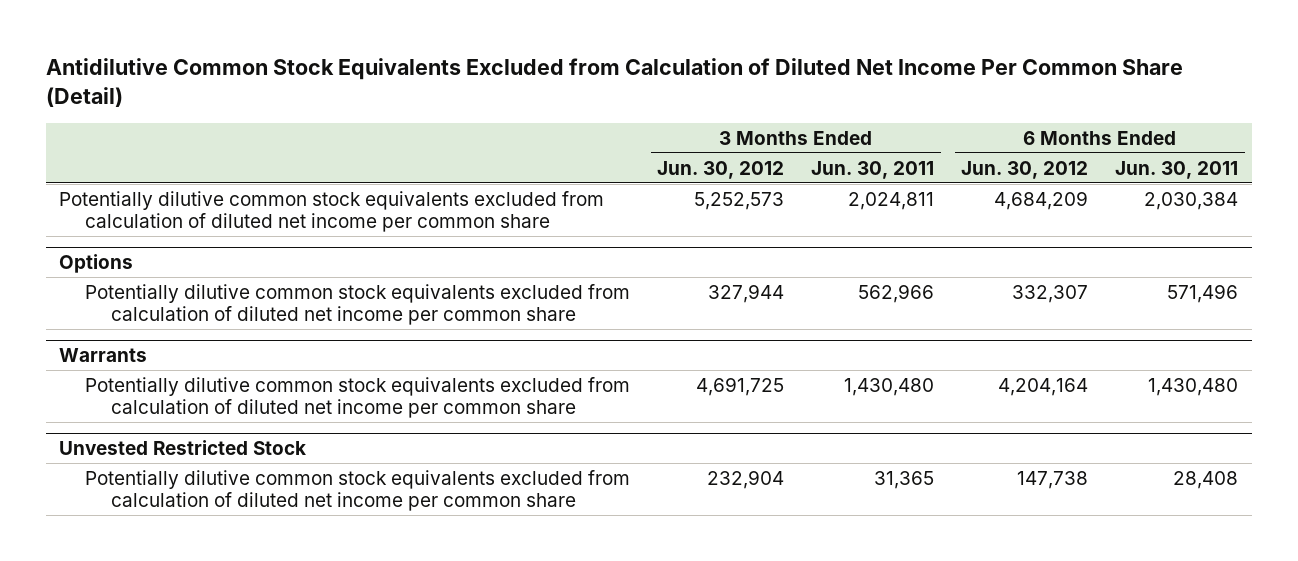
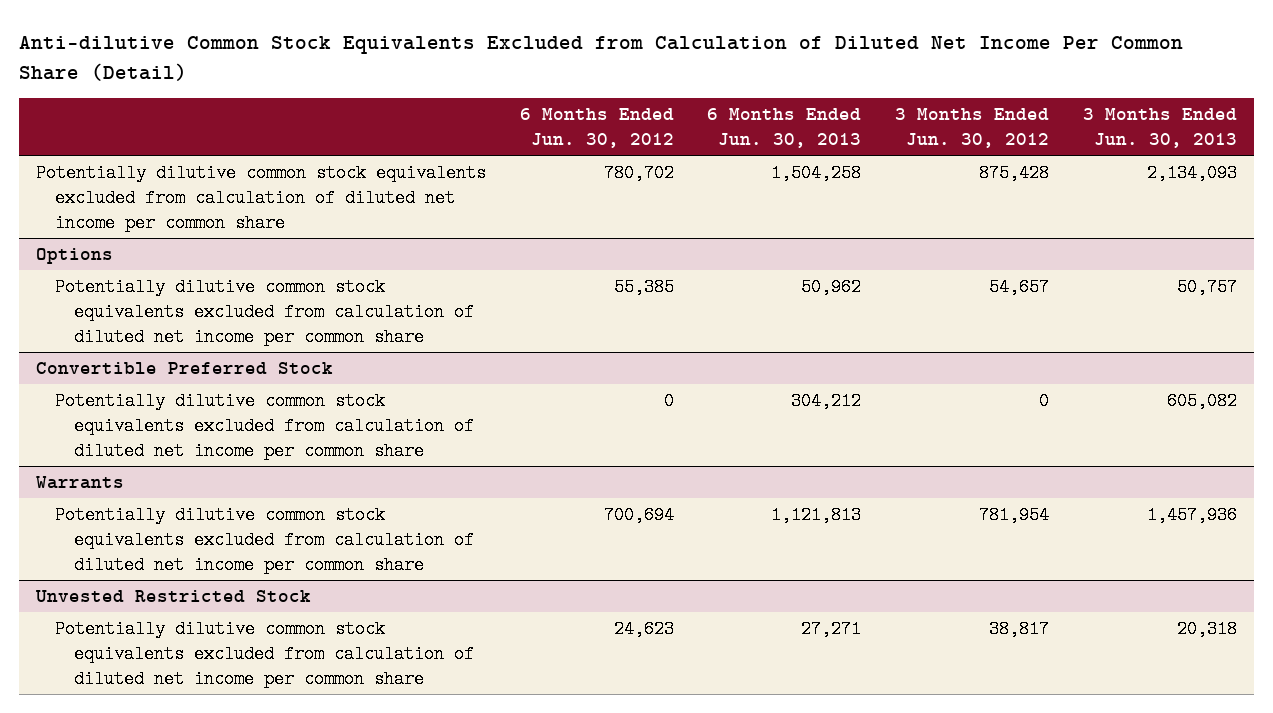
- Antidilutive Common Stock Equivalents Excluded from Calculation of Diluted Net Income Per Common Share (Detail)
+ Anti-dilutive Common Stock Equivalents Excluded from Calculation of Diluted Net Income Per Common Share (Detail)
- | 3 Months Ended Jun. 30, 2012 | 3 Months Ended Jun. 30, 2011 | 6 Months Ended Jun. 30, 2012 | 6 Months Ended Jun. 30, 2011
+ | 6 Months Ended Jun. 30, 2012 | 6 Months Ended Jun. 30, 2013 | 3 Months Ended Jun. 30, 2012 | 3 Months Ended Jun. 30, 2013
- Potentially dilutive common stock equivalents excluded from calculation of diluted net income per common share | 5,252,573 | 2,024,811 | 4,684,209 | 2,030,384
+ Potentially dilutive common stock equivalents excluded from calculation of diluted net income per common share | 780,702 | 1,504,258 | 875,428 | 2,134,093
@ Options
- Potentially dilutive common stock equivalents excluded from calculation of diluted net income per common share | 327,944 | 562,966 | 332,307 | 571,496
+ Potentially dilutive common stock equivalents excluded from calculation of diluted net income per common share | 55,385 | 50,962 | 54,657 | 50,757
+ Convertible Preferred Stock
+ Potentially dilutive common stock equivalents excluded from calculation of diluted net income per common share | 0 | 304,212 | 0 | 605,082
@ Warrants
- Potentially dilutive common stock equivalents excluded from calculation of diluted net income per common share | 4,691,725 | 1,430,480 | 4,204,164 | 1,430,480
+ Potentially dilutive common stock equivalents excluded from calculation of diluted net income per common share | 700,694 | 1,121,813 | 781,954 | 1,457,936
@ Unvested Restricted Stock
- Potentially dilutive common stock equivalents excluded from calculation of diluted net income per common share | 232,904 | 31,365 | 147,738 | 28,408
+ Potentially dilutive common stock equivalents excluded from calculation of diluted net income per common share | 24,623 | 27,271 | 38,817 | 20,318

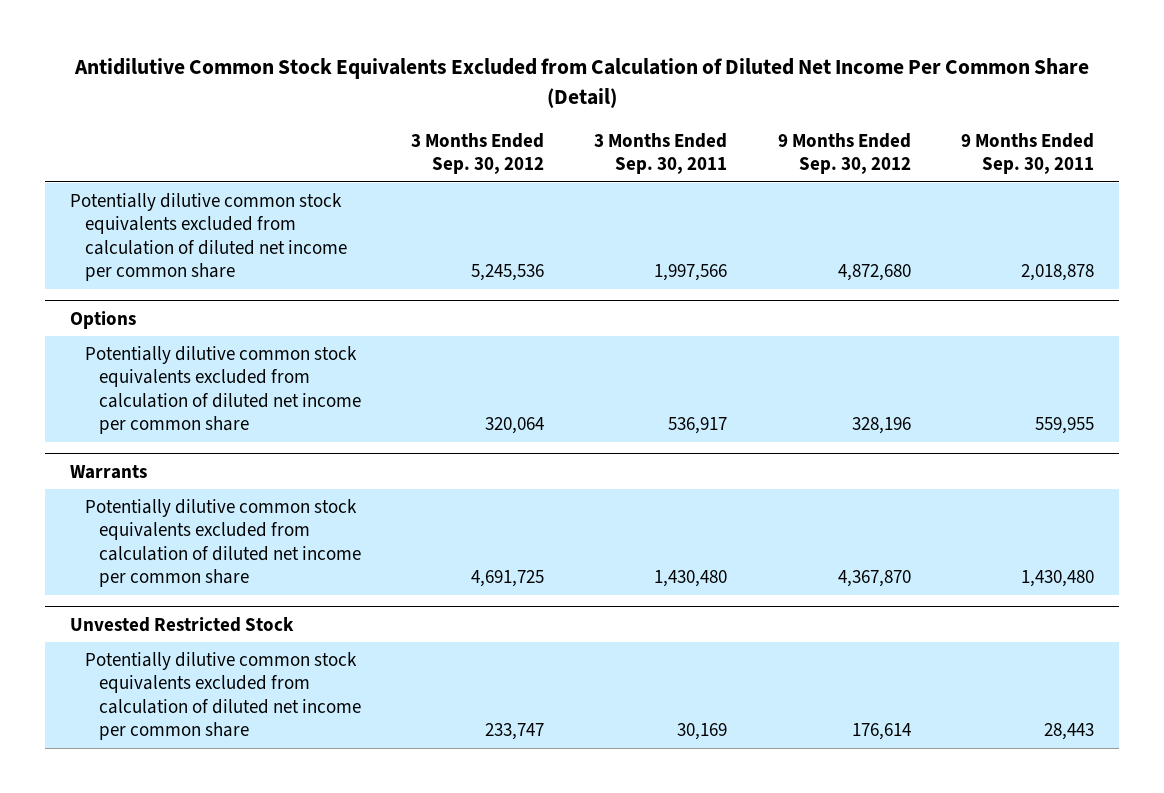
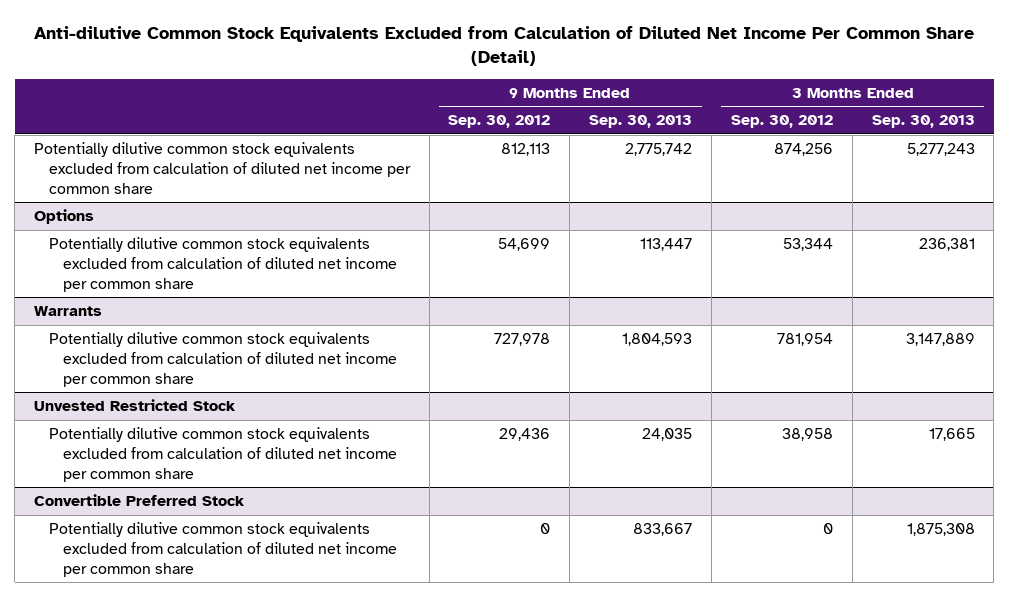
- Antidilutive Common Stock Equivalents Excluded from Calculation of Diluted Net Income Per Common Share (Detail)
+ Anti-dilutive Common Stock Equivalents Excluded from Calculation of Diluted Net Income Per Common Share (Detail)
- | 3 Months Ended Sep. 30, 2012 | 3 Months Ended Sep. 30, 2011 | 9 Months Ended Sep. 30, 2012 | 9 Months Ended Sep. 30, 2011
+ | 9 Months Ended Sep. 30, 2012 | 9 Months Ended Sep. 30, 2013 | 3 Months Ended Sep. 30, 2012 | 3 Months Ended Sep. 30, 2013
- Potentially dilutive common stock equivalents excluded from calculation of diluted net income per common share | 5,245,536 | 1,997,566 | 4,872,680 | 2,018,878
+ Potentially dilutive common stock equivalents excluded from calculation of diluted net income per common share | 812,113 | 2,775,742 | 874,256 | 5,277,243
@ Options
- Potentially dilutive common stock equivalents excluded from calculation of diluted net income per common share | 320,064 | 536,917 | 328,196 | 559,955
+ Potentially dilutive common stock equivalents excluded from calculation of diluted net income per common share | 54,699 | 113,447 | 53,344 | 236,381
@ Warrants
- Potentially dilutive common stock equivalents excluded from calculation of diluted net income per common share | 4,691,725 | 1,430,480 | 4,367,870 | 1,430,480
+ Potentially dilutive common stock equivalents excluded from calculation of diluted net income per common share | 727,978 | 1,804,593 | 781,954 | 3,147,889
@ Unvested Restricted Stock
- Potentially dilutive common stock equivalents excluded from calculation of diluted net income per common share | 233,747 | 30,169 | 176,614 | 28,443
+ Potentially dilutive common stock equivalents excluded from calculation of diluted net income per common share | 29,436 | 24,035 | 38,958 | 17,665
+ Convertible Preferred Stock
+ Potentially dilutive common stock equivalents excluded from calculation of diluted net income per common share | 0 | 833,667 | 0 | 1,875,308

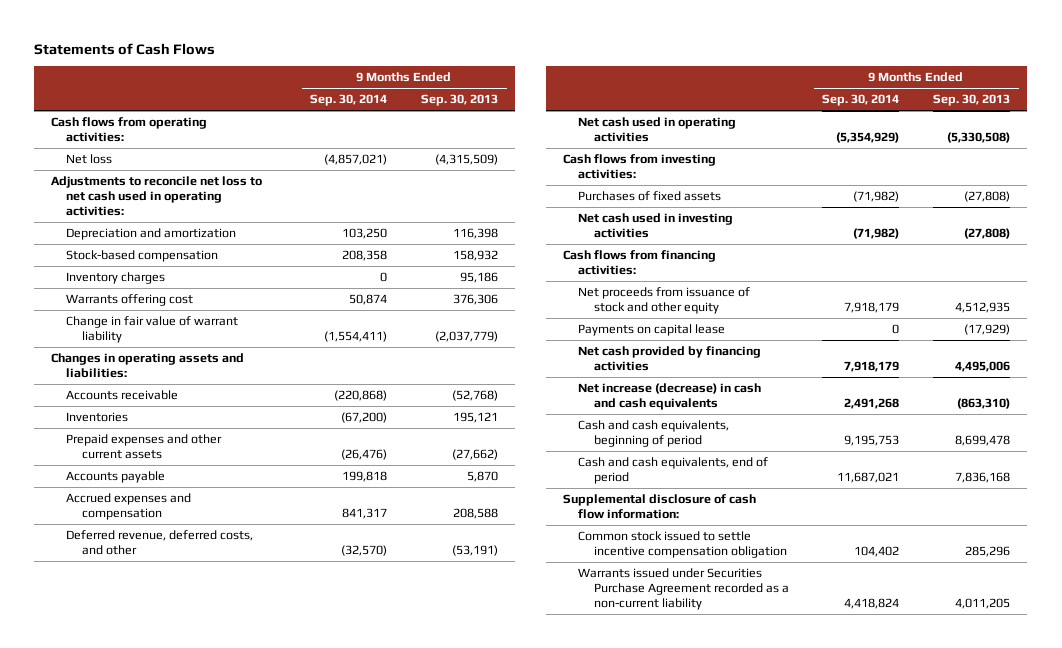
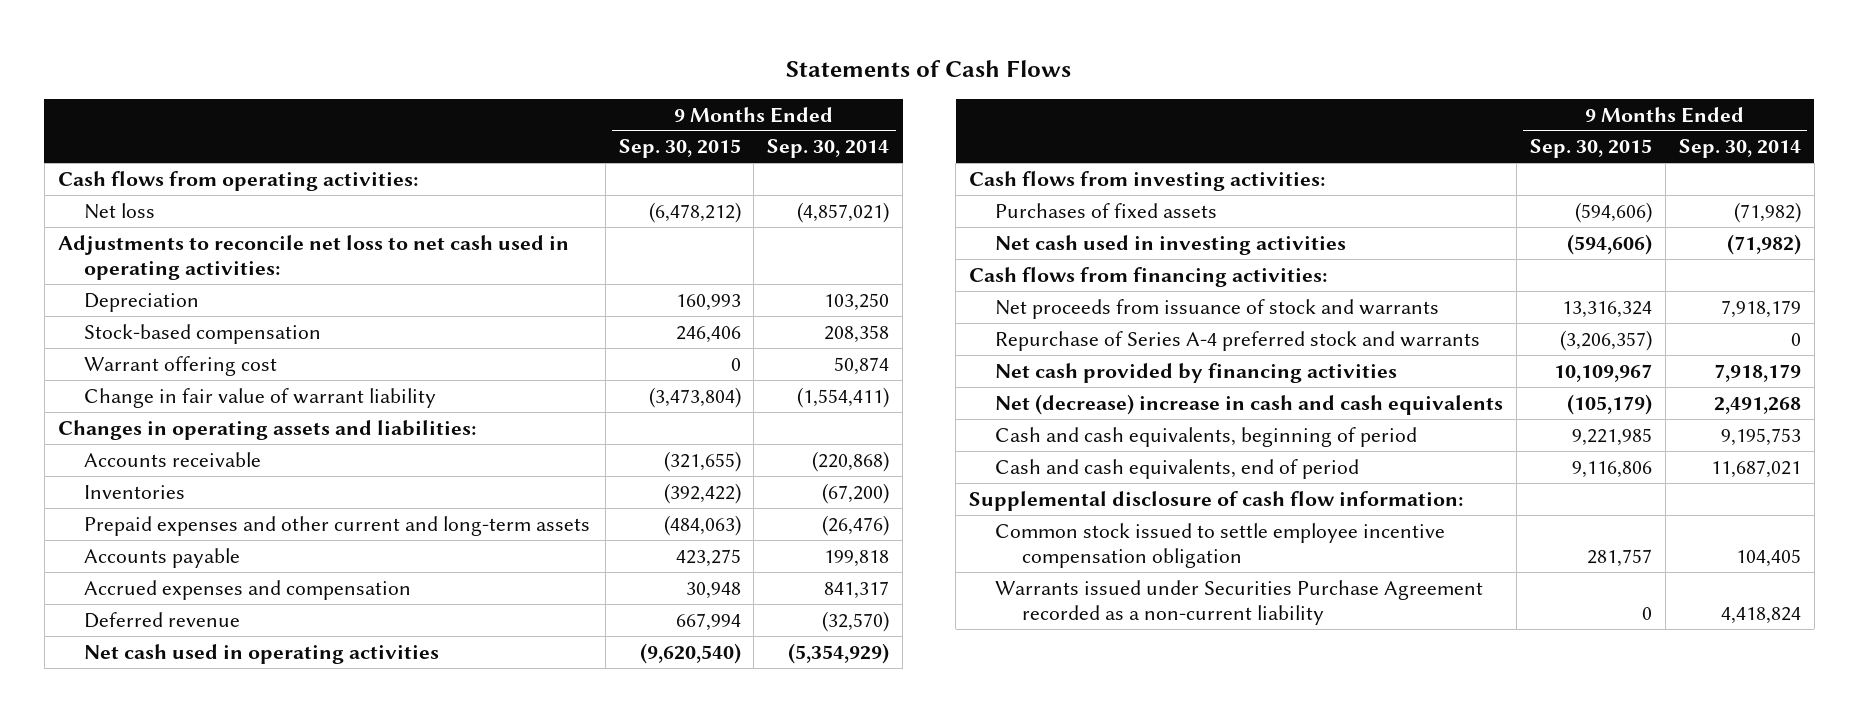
- | 9 Months Ended Sep. 30, 2014 | 9 Months Ended Sep. 30, 2013
+ | 9 Months Ended Sep. 30, 2015 | 9 Months Ended Sep. 30, 2014
- Depreciation and amortization | 103,250 | 116,398
+ Depreciation | 160,993 | 103,250
- Inventory charges | 0 | 95,186
- Warrants offering cost | 50,874 | 376,306
+ Warrant offering cost | 0 | 50,874
- Prepaid expenses and other current assets | (26,476) | (27,662)
+ Prepaid expenses and other current and long-term assets | (484,063) | (26,476)
- Deferred revenue, deferred costs, and other | (32,570) | (53,191)
+ Deferred revenue | 667,994 | (32,570)
- Net proceeds from issuance of stock and other equity | 7,918,179 | 4,512,935
- Payments on capital lease | 0 | (17,929)
+ Net proceeds from issuance of stock and warrants | 13,316,324 | 7,918,179
+ Repurchase of Series A-4 preferred stock and warrants | (3,206,357) | 0
- Net increase (decrease) in cash and cash equivalents | 2,491,268 | (863,310)
+ Net (decrease) increase in cash and cash equivalents | (105,179) | 2,491,268
- Common stock issued to settle incentive compensation obligation | 104,402 | 285,296
+ Common stock issued to settle employee incentive compensation obligation | 281,757 | 104,405

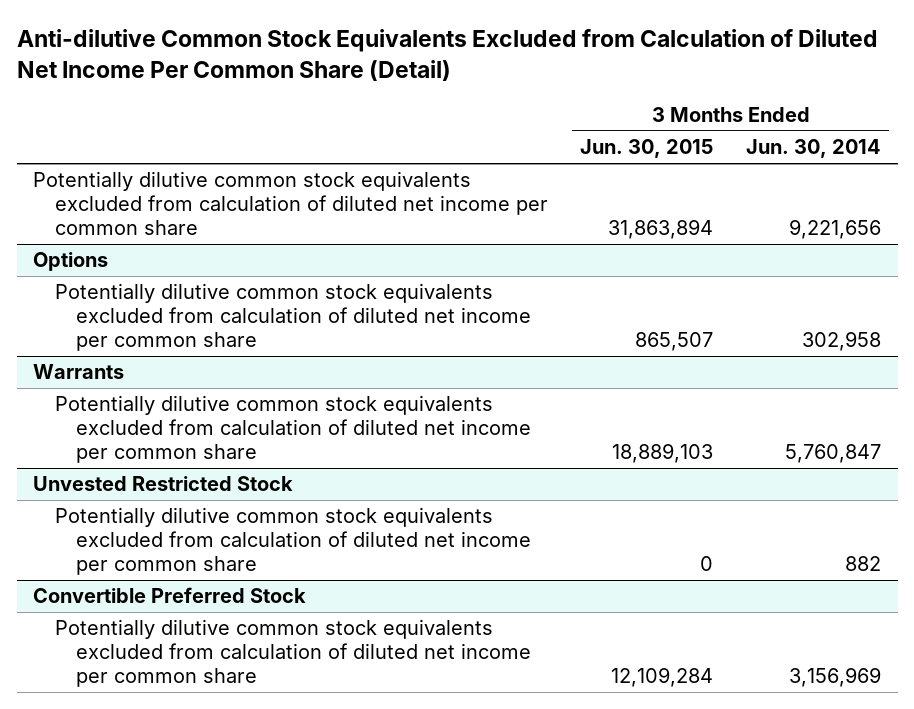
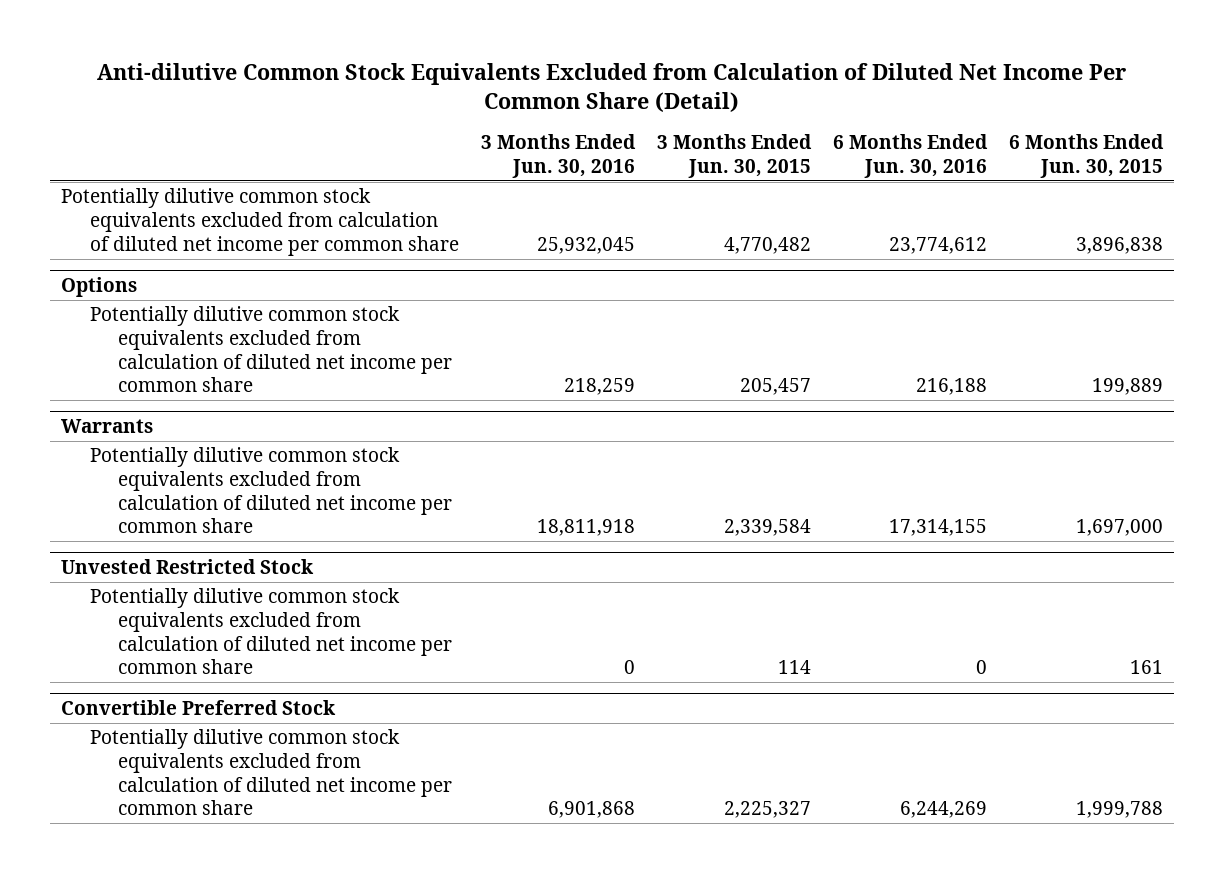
- | 3 Months Ended Jun. 30, 2015 | 3 Months Ended Jun. 30, 2014
+ | 3 Months Ended Jun. 30, 2016 | 3 Months Ended Jun. 30, 2015 | 6 Months Ended Jun. 30, 2016 | 6 Months Ended Jun. 30, 2015
- Potentially dilutive common stock equivalents excluded from calculation of diluted net income per common share | 31,863,894 | 9,221,656
+ Potentially dilutive common stock equivalents excluded from calculation of diluted net income per common share | 25,932,045 | 4,770,482 | 23,774,612 | 3,896,838
@ Options
- Potentially dilutive common stock equivalents excluded from calculation of diluted net income per common share | 865,507 | 302,958
+ Potentially dilutive common stock equivalents excluded from calculation of diluted net income per common share | 218,259 | 205,457 | 216,188 | 199,889
@ Warrants
- Potentially dilutive common stock equivalents excluded from calculation of diluted net income per common share | 18,889,103 | 5,760,847
+ Potentially dilutive common stock equivalents excluded from calculation of diluted net income per common share | 18,811,918 | 2,339,584 | 17,314,155 | 1,697,000
@ Unvested Restricted Stock
- Potentially dilutive common stock equivalents excluded from calculation of diluted net income per common share | 0 | 882
+ Potentially dilutive common stock equivalents excluded from calculation of diluted net income per common share | 0 | 114 | 0 | 161
@ Convertible Preferred Stock
- Potentially dilutive common stock equivalents excluded from calculation of diluted net income per common share | 12,109,284 | 3,156,969
+ Potentially dilutive common stock equivalents excluded from calculation of diluted net income per common share | 6,901,868 | 2,225,327 | 6,244,269 | 1,999,788

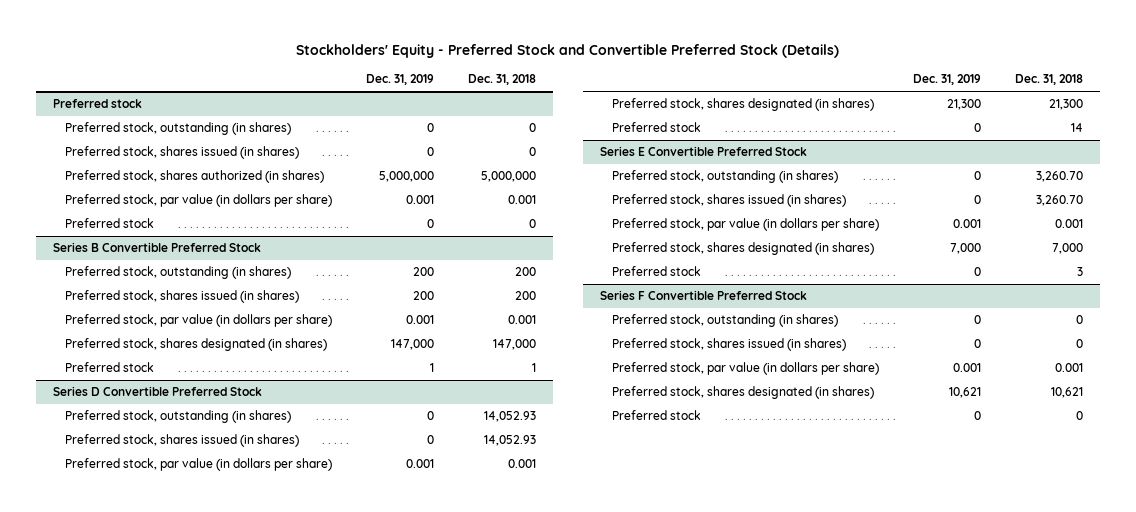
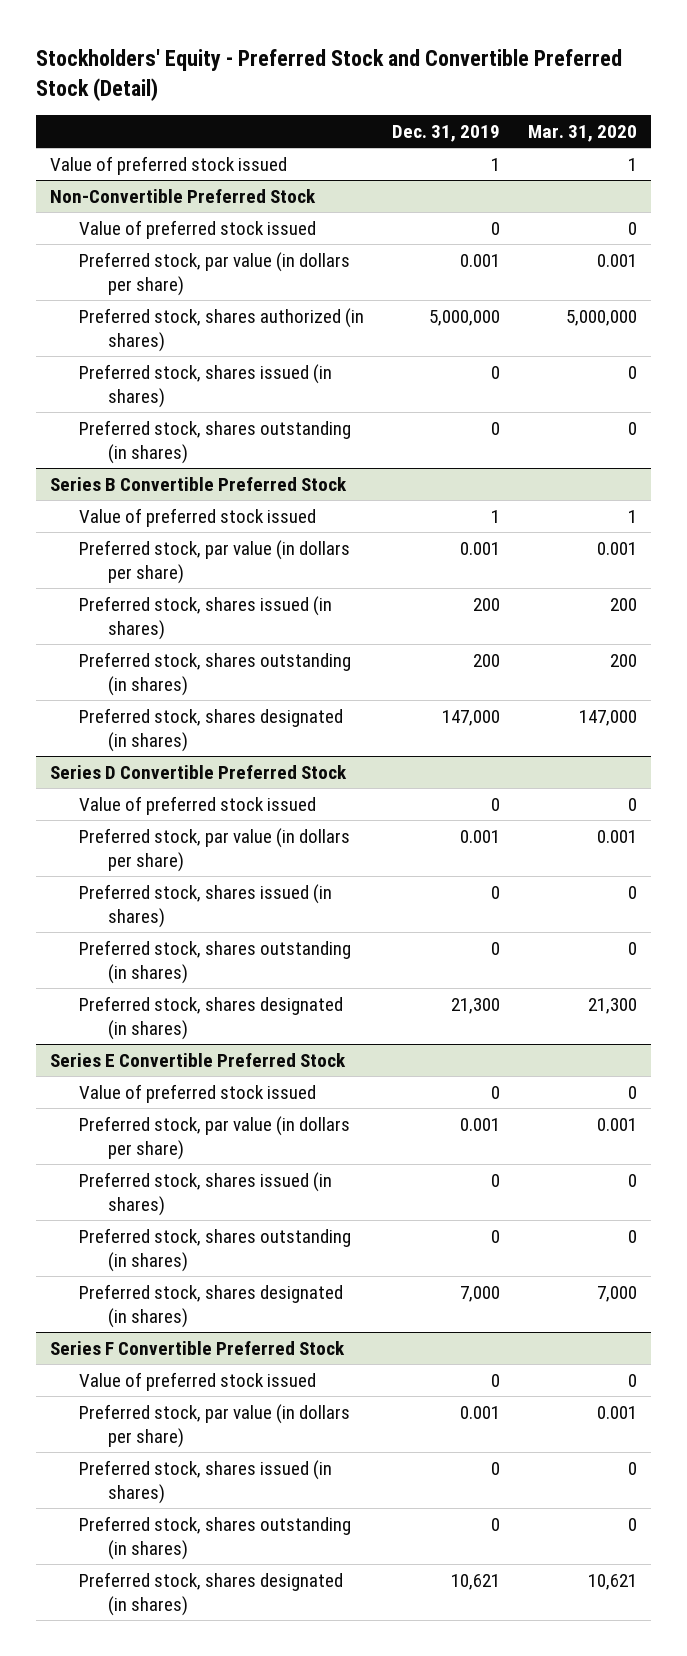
- Stockholders' Equity - Preferred Stock and Convertible Preferred Stock (Details)
+ Stockholders' Equity - Preferred Stock and Convertible Preferred Stock (Detail)
- | Dec. 31, 2019 | Dec. 31, 2018
+ | Dec. 31, 2019 | Mar. 31, 2020
- Preferred stock
- Preferred stock, outstanding (in shares) | 0 | 0
- Preferred stock, shares issued (in shares) | 0 | 0
- Preferred stock, shares authorized (in shares) | 5,000,000 | 5,000,000
+ Value of preferred stock issued | 1 | 1
+ Non-Convertible Preferred Stock
+ Value of preferred stock issued | 0 | 0
- Preferred stock | 0 | 0
+ Preferred stock, shares authorized (in shares) | 5,000,000 | 5,000,000
+ Preferred stock, shares issued (in shares) | 0 | 0
+ Preferred stock, shares outstanding (in shares) | 0 | 0
@ Series B Convertible Preferred Stock
- Preferred stock, outstanding (in shares) | 200 | 200
+ Value of preferred stock issued | 1 | 1
moved down: Preferred stock, shares issued (in shares) | 200 | 200
+ Preferred stock, shares outstanding (in shares) | 200 | 200
- Preferred stock | 1 | 1
@ Series D Convertible Preferred Stock
- Preferred stock, outstanding (in shares) | 0 | 14,052.93
+ Value of preferred stock issued | 0 | 0
moved down: Preferred stock, shares issued (in shares) | 0 | 0
+ Preferred stock, shares outstanding (in shares) | 0 | 0
- Preferred stock | 0 | 14
@ Series E Convertible Preferred Stock
- Preferred stock, outstanding (in shares) | 0 | 3,260.70
+ Value of preferred stock issued | 0 | 0
moved down: Preferred stock, shares issued (in shares) | 0 | 0
+ Preferred stock, shares outstanding (in shares) | 0 | 0
- Preferred stock | 0 | 3
@ Series F Convertible Preferred Stock
- Preferred stock, outstanding (in shares) | 0 | 0
+ Value of preferred stock issued | 0 | 0
moved down: Preferred stock, shares issued (in shares) | 0 | 0
+ Preferred stock, shares outstanding (in shares) | 0 | 0
- Preferred stock | 0 | 0

